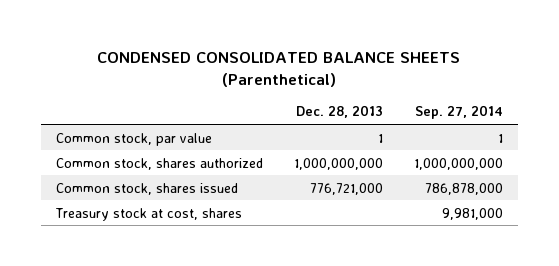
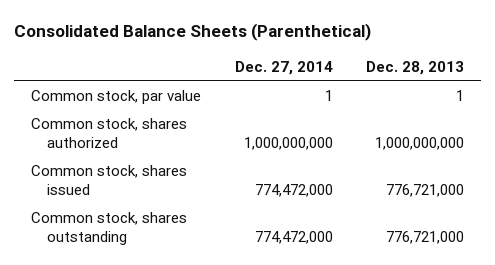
- CONDENSED CONSOLIDATED BALANCE SHEETS (Parenthetical)
+ Consolidated Balance Sheets (Parenthetical)
- | Dec. 28, 2013 | Sep. 27, 2014
+ | Dec. 27, 2014 | Dec. 28, 2013
- Treasury stock at cost, shares | | 9,981,000
+ Common stock, shares outstanding | 774,472,000 | 776,721,000

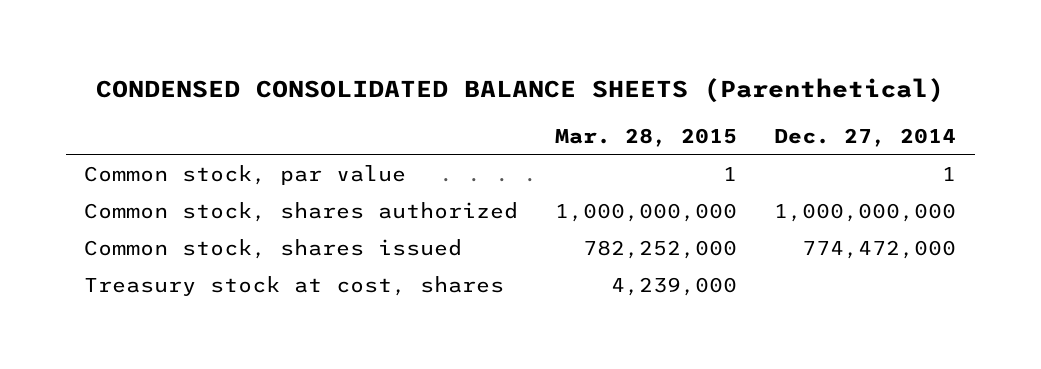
- Consolidated Balance Sheets (Parenthetical)
+ CONDENSED CONSOLIDATED BALANCE SHEETS (Parenthetical)
- | Dec. 27, 2014 | Dec. 28, 2013
+ | Mar. 28, 2015 | Dec. 27, 2014
- Common stock, shares outstanding | 774,472,000 | 776,721,000
+ Treasury stock at cost, shares | 4,239,000 |

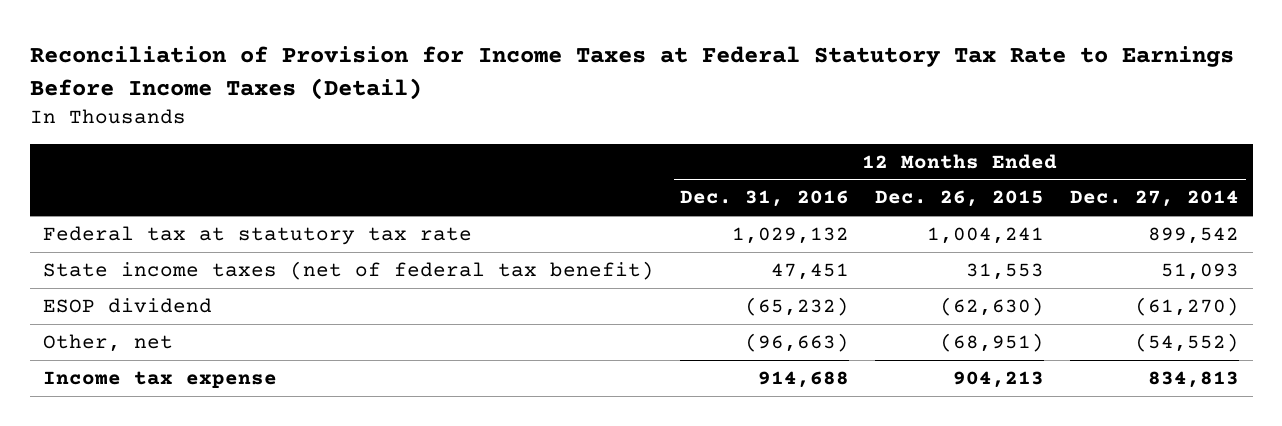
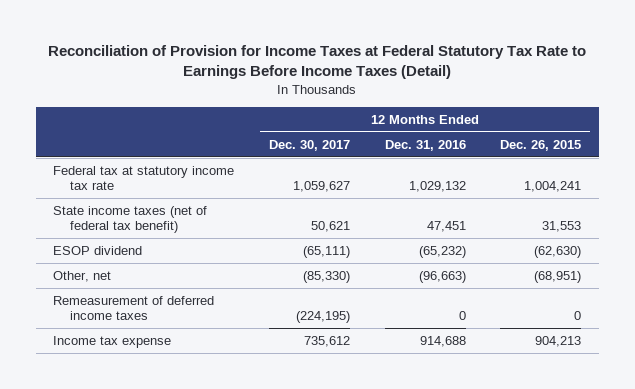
- | 12 Months Ended Dec. 31, 2016 | 12 Months Ended Dec. 26, 2015 | 12 Months Ended Dec. 27, 2014
+ | 12 Months Ended Dec. 30, 2017 | 12 Months Ended Dec. 31, 2016 | 12 Months Ended Dec. 26, 2015
- Federal tax at statutory tax rate | 1,029,132 | 1,004,241 | 899,542
+ Federal tax at statutory income tax rate | 1,059,627 | 1,029,132 | 1,004,241
+ Remeasurement of deferred income taxes | (224,195) | 0 | 0

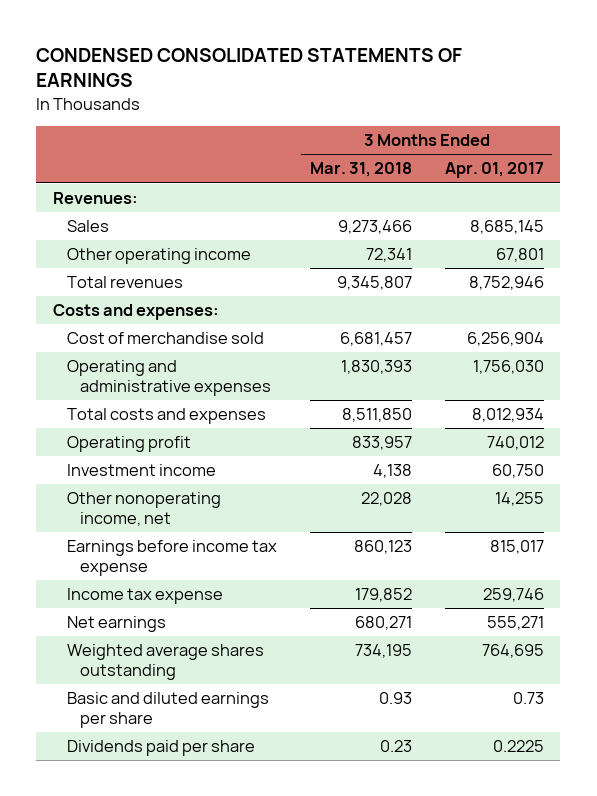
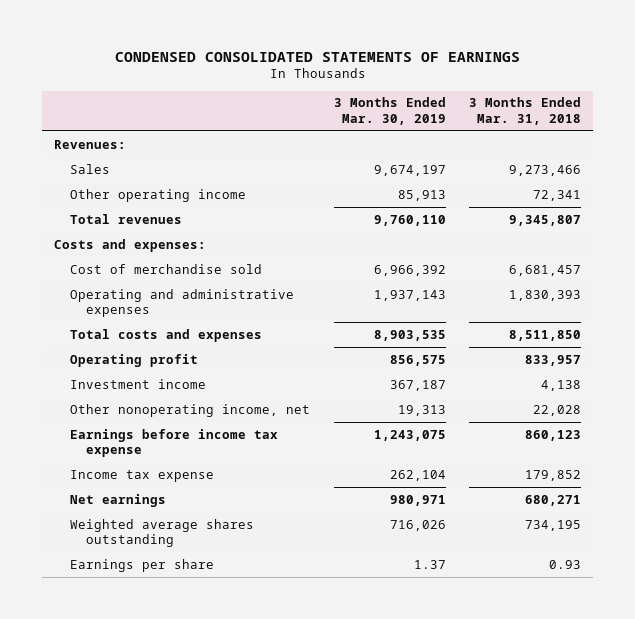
- | 3 Months Ended Mar. 31, 2018 | 3 Months Ended Apr. 01, 2017
+ | 3 Months Ended Mar. 30, 2019 | 3 Months Ended Mar. 31, 2018
- Basic and diluted earnings per share | 0.93 | 0.73
- Dividends paid per share | 0.23 | 0.2225
+ Earnings per share | 1.37 | 0.93

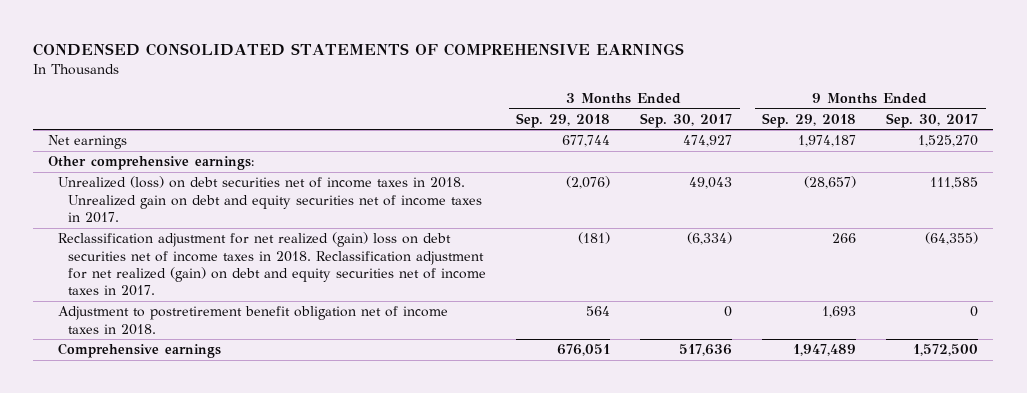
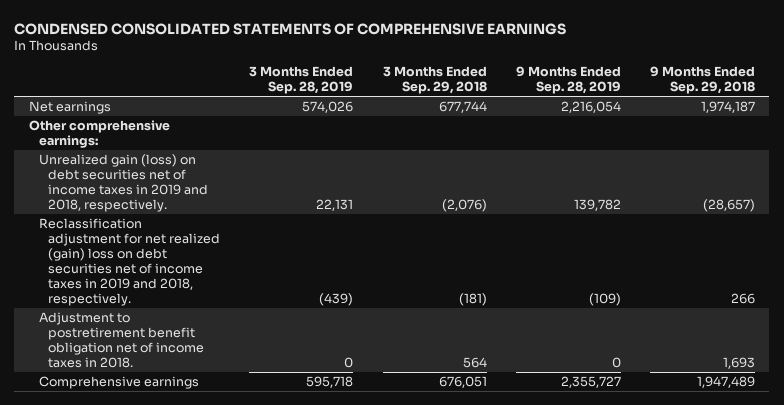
- | 3 Months Ended Sep. 29, 2018 | 3 Months Ended Sep. 30, 2017 | 9 Months Ended Sep. 29, 2018 | 9 Months Ended Sep. 30, 2017
+ | 3 Months Ended Sep. 28, 2019 | 3 Months Ended Sep. 29, 2018 | 9 Months Ended Sep. 28, 2019 | 9 Months Ended Sep. 29, 2018
- Unrealized (loss) on debt securities net of income taxes in 2018. Unrealized gain on debt and equity securities net of income taxes in 2017. | (2,076) | 49,043 | (28,657) | 111,585
- Reclassification adjustment for net realized (gain) loss on debt securities net of income taxes in 2018. Reclassification adjustment for net realized (gain) on debt and equity securities net of income taxes in 2017. | (181) | (6,334) | 266 | (64,355)
+ Unrealized gain (loss) on debt securities net of income taxes in 2019 and 2018, respectively. | 22,131 | (2,076) | 139,782 | (28,657)
+ Reclassification adjustment for net realized (gain) loss on debt securities net of income taxes in 2019 and 2018, respectively. | (439) | (181) | (109) | 266

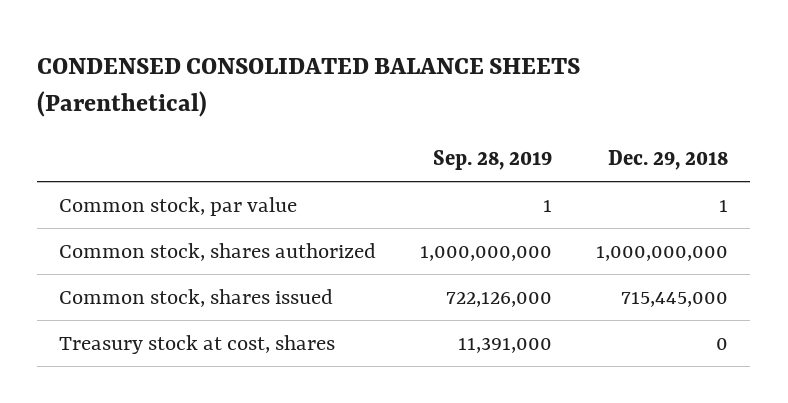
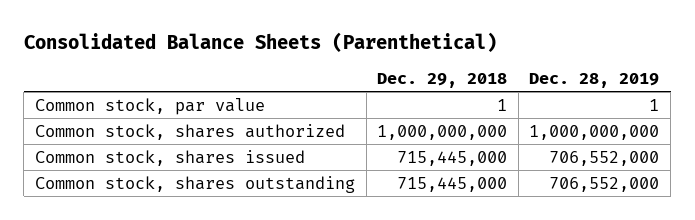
- CONDENSED CONSOLIDATED BALANCE SHEETS (Parenthetical)
+ Consolidated Balance Sheets (Parenthetical)
- | Sep. 28, 2019 | Dec. 29, 2018
+ | Dec. 29, 2018 | Dec. 28, 2019
- Treasury stock at cost, shares | 11,391,000 | 0
+ Common stock, shares outstanding | 715,445,000 | 706,552,000

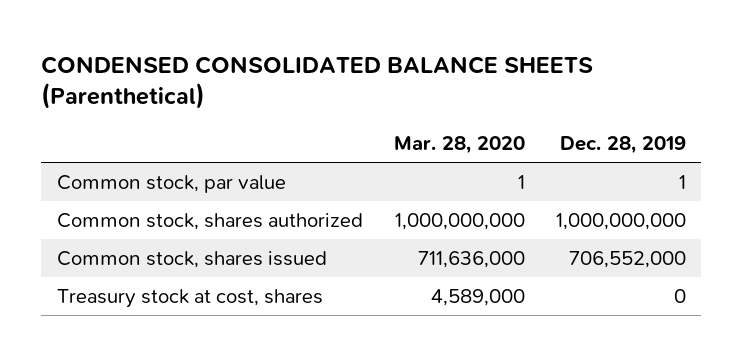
- Consolidated Balance Sheets (Parenthetical)
+ CONDENSED CONSOLIDATED BALANCE SHEETS (Parenthetical)
- | Dec. 29, 2018 | Dec. 28, 2019
+ | Mar. 28, 2020 | Dec. 28, 2019
- Common stock, shares outstanding | 715,445,000 | 706,552,000
+ Treasury stock at cost, shares | 4,589,000 | 0

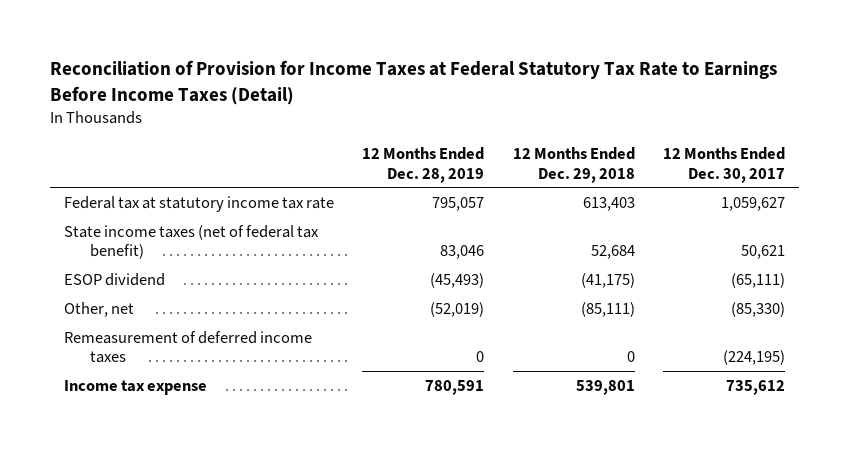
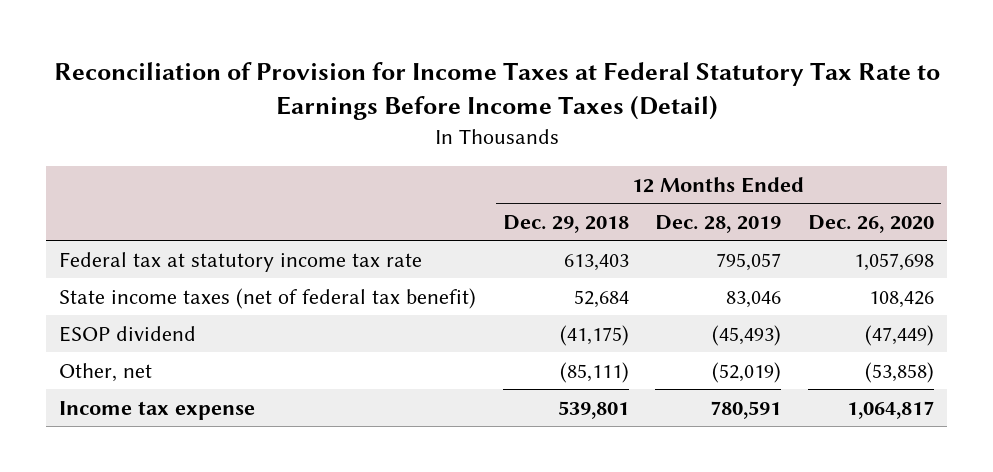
- | 12 Months Ended Dec. 28, 2019 | 12 Months Ended Dec. 29, 2018 | 12 Months Ended Dec. 30, 2017
+ | 12 Months Ended Dec. 29, 2018 | 12 Months Ended Dec. 28, 2019 | 12 Months Ended Dec. 26, 2020
- Remeasurement of deferred income taxes | 0 | 0 | (224,195)

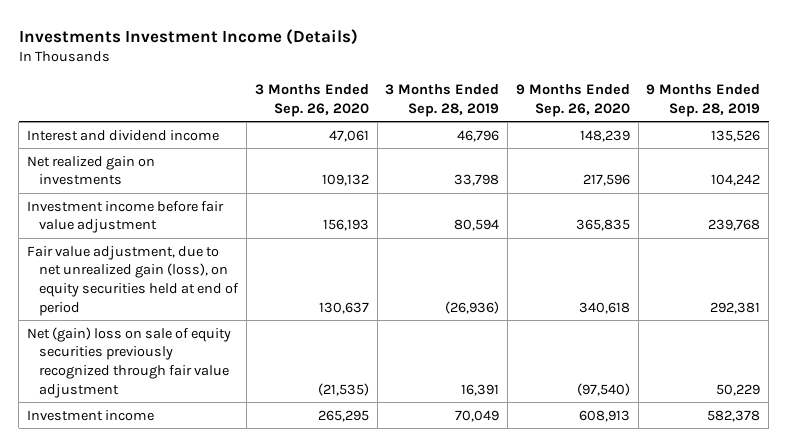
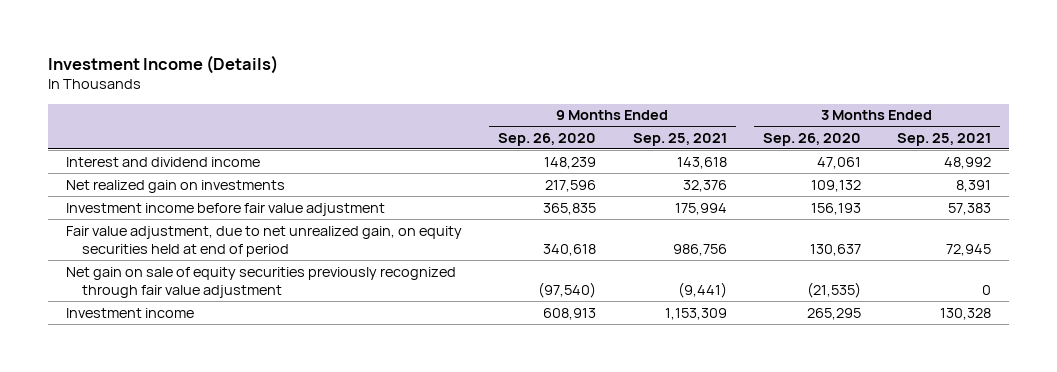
- Investments Investment Income (Details)
+ Investment Income (Details)
- | 3 Months Ended Sep. 26, 2020 | 3 Months Ended Sep. 28, 2019 | 9 Months Ended Sep. 26, 2020 | 9 Months Ended Sep. 28, 2019
+ | 9 Months Ended Sep. 26, 2020 | 9 Months Ended Sep. 25, 2021 | 3 Months Ended Sep. 26, 2020 | 3 Months Ended Sep. 25, 2021
- Fair value adjustment, due to net unrealized gain (loss), on equity securities held at end of period | 130,637 | (26,936) | 340,618 | 292,381
- Net (gain) loss on sale of equity securities previously recognized through fair value adjustment | (21,535) | 16,391 | (97,540) | 50,229
+ Fair value adjustment, due to net unrealized gain, on equity securities held at end of period | 340,618 | 986,756 | 130,637 | 72,945
+ Net gain on sale of equity securities previously recognized through fair value adjustment | (97,540) | (9,441) | (21,535) | 0

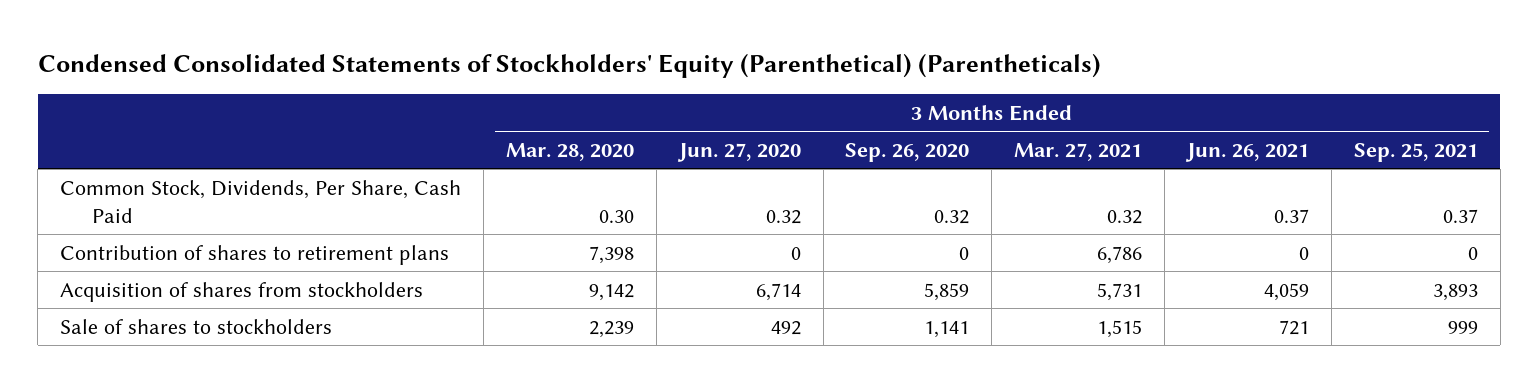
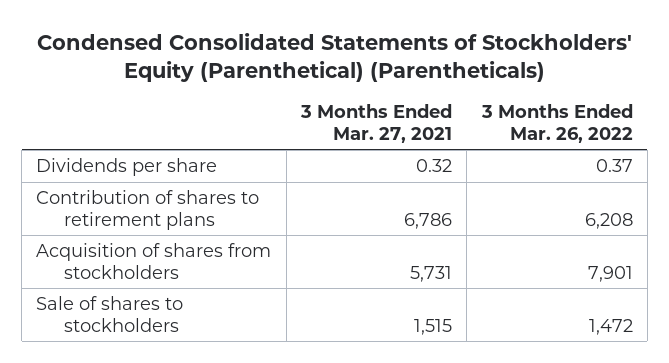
- | 3 Months Ended Mar. 28, 2020 | 3 Months Ended Jun. 27, 2020 | 3 Months Ended Sep. 26, 2020 | 3 Months Ended Mar. 27, 2021 | 3 Months Ended Jun. 26, 2021 | 3 Months Ended Sep. 25, 2021
+ | 3 Months Ended Mar. 27, 2021 | 3 Months Ended Mar. 26, 2022
- Common Stock, Dividends, Per Share, Cash Paid | 0.30 | 0.32 | 0.32 | 0.32 | 0.37 | 0.37
+ Dividends per share | 0.32 | 0.37

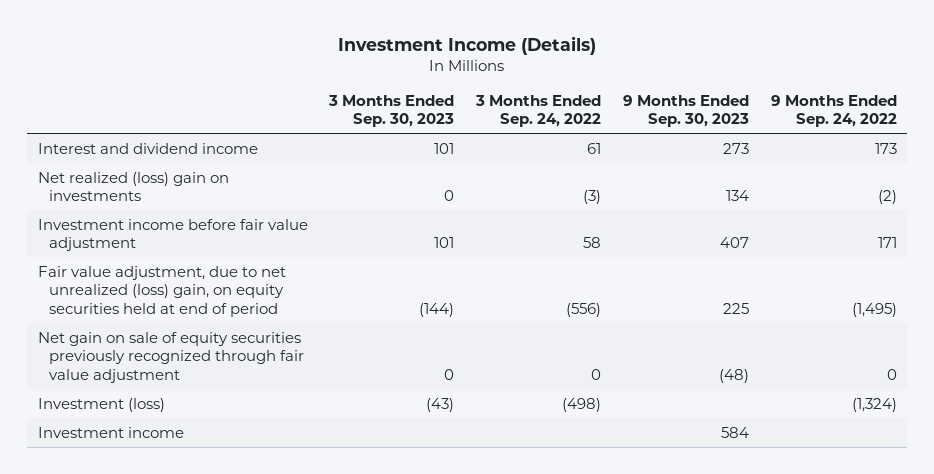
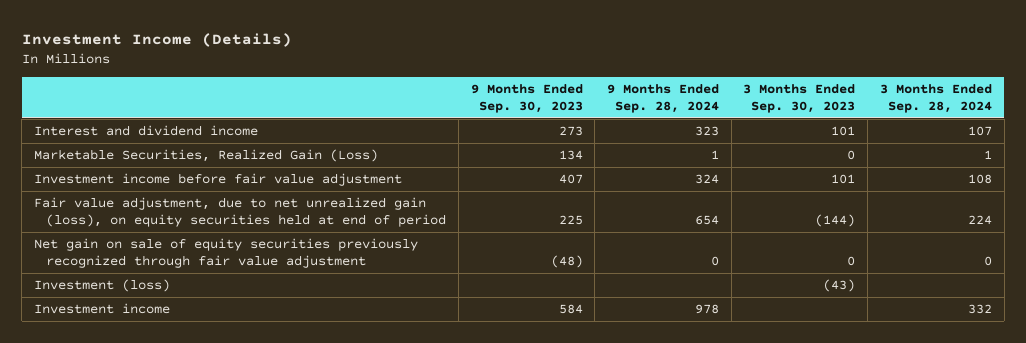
- | 3 Months Ended Sep. 30, 2023 | 3 Months Ended Sep. 24, 2022 | 9 Months Ended Sep. 30, 2023 | 9 Months Ended Sep. 24, 2022
+ | 9 Months Ended Sep. 30, 2023 | 9 Months Ended Sep. 28, 2024 | 3 Months Ended Sep. 30, 2023 | 3 Months Ended Sep. 28, 2024
- Net realized (loss) gain on investments | 0 | (3) | 134 | (2)
+ Marketable Securities, Realized Gain (Loss) | 134 | 1 | 0 | 1
- Fair value adjustment, due to net unrealized (loss) gain, on equity securities held at end of period | (144) | (556) | 225 | (1,495)
+ Fair value adjustment, due to net unrealized gain (loss), on equity securities held at end of period | 225 | 654 | (144) | 224

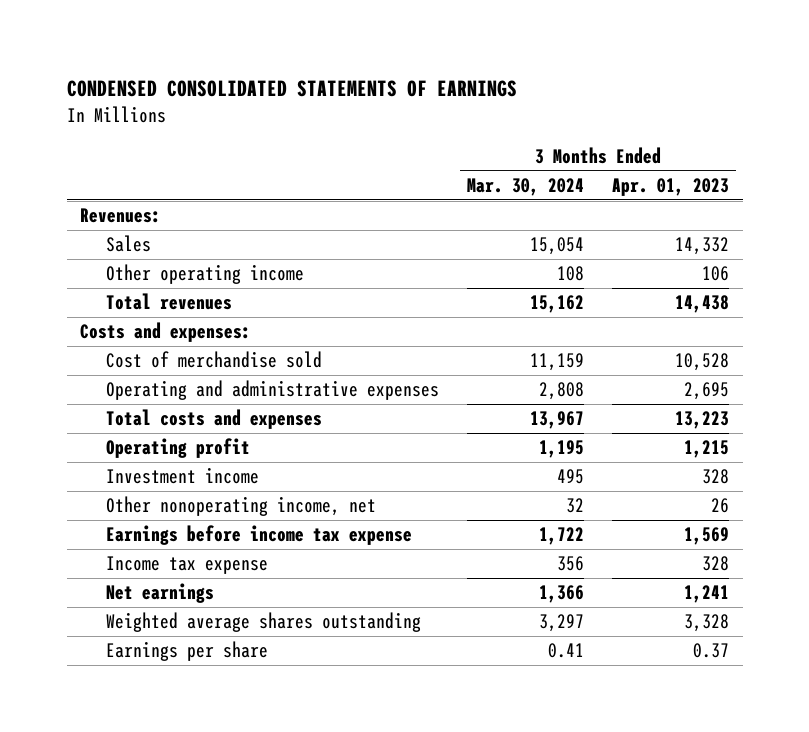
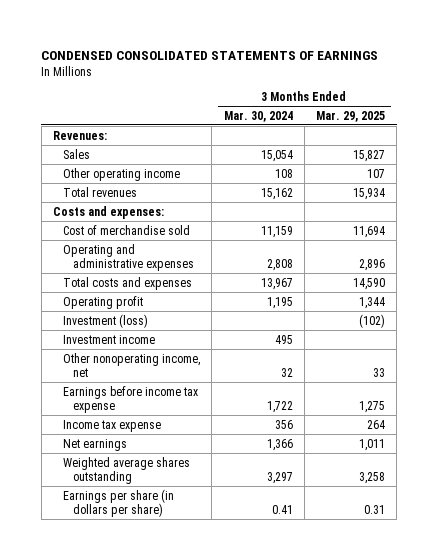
- | 3 Months Ended Mar. 30, 2024 | 3 Months Ended Apr. 01, 2023
+ | 3 Months Ended Mar. 30, 2024 | 3 Months Ended Mar. 29, 2025
+ Investment (loss) | | (102)
- Earnings per share | 0.41 | 0.37
+ Earnings per share (in dollars per share) | 0.41 | 0.31

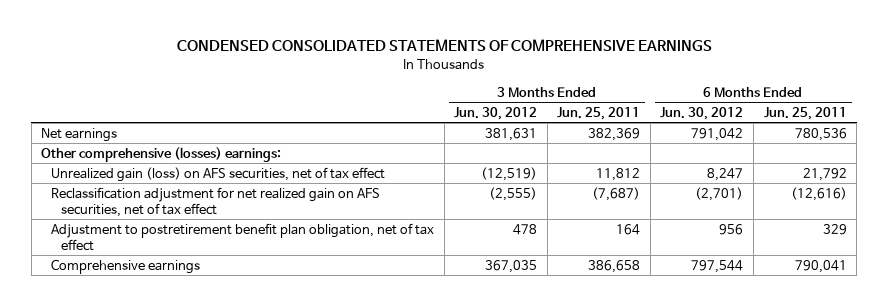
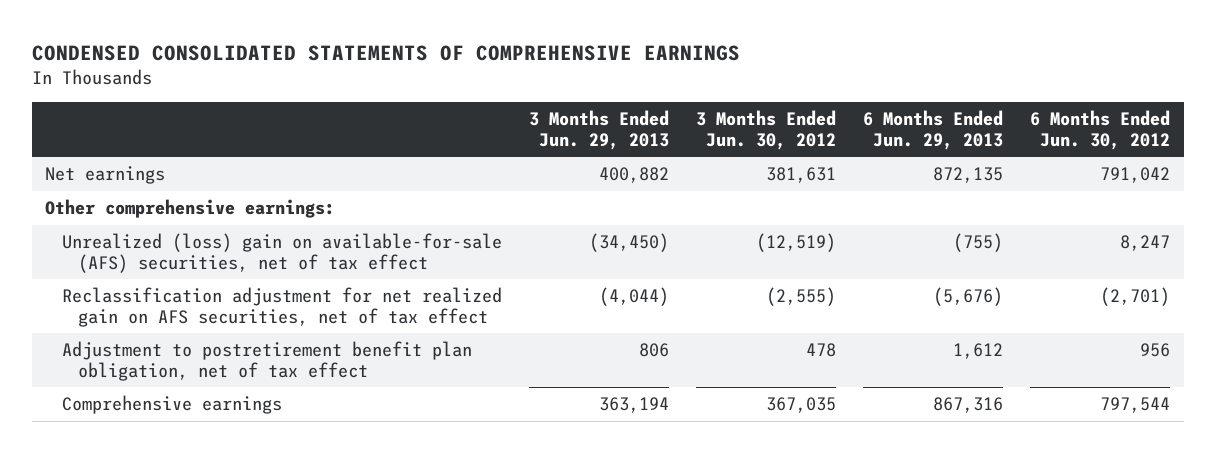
- | 3 Months Ended Jun. 30, 2012 | 3 Months Ended Jun. 25, 2011 | 6 Months Ended Jun. 30, 2012 | 6 Months Ended Jun. 25, 2011
+ | 3 Months Ended Jun. 29, 2013 | 3 Months Ended Jun. 30, 2012 | 6 Months Ended Jun. 29, 2013 | 6 Months Ended Jun. 30, 2012
- Other comprehensive (losses) earnings:
- Unrealized gain (loss) on AFS securities, net of tax effect | (12,519) | 11,812 | 8,247 | 21,792
+ Other comprehensive earnings:
+ Unrealized (loss) gain on available-for-sale (AFS) securities, net of tax effect | (34,450) | (12,519) | (755) | 8,247

